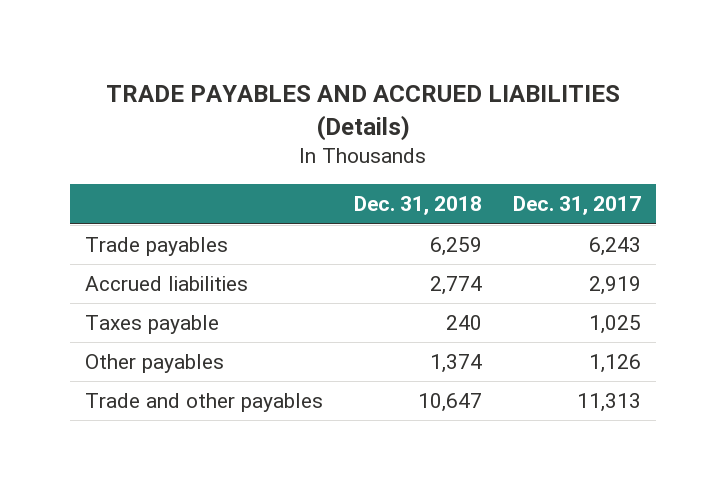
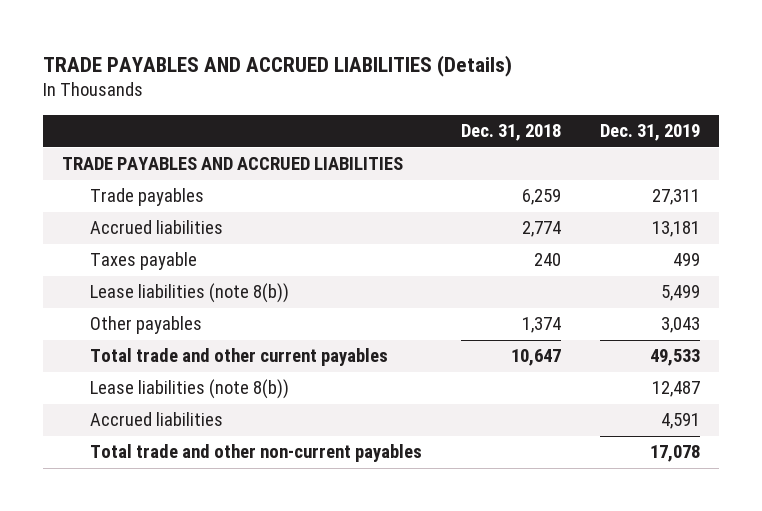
- | Dec. 31, 2018 | Dec. 31, 2017
+ | Dec. 31, 2018 | Dec. 31, 2019
+ TRADE PAYABLES AND ACCRUED LIABILITIES
+ Lease liabilities (note 8(b)) | | 5,499
- Trade and other payables | 10,647 | 11,313
+ Total trade and other current payables | 10,647 | 49,533
+ Lease liabilities (note 8(b)) | | 12,487
+ Accrued liabilities | | 4,591
+ Total trade and other non-current payables | | 17,078

